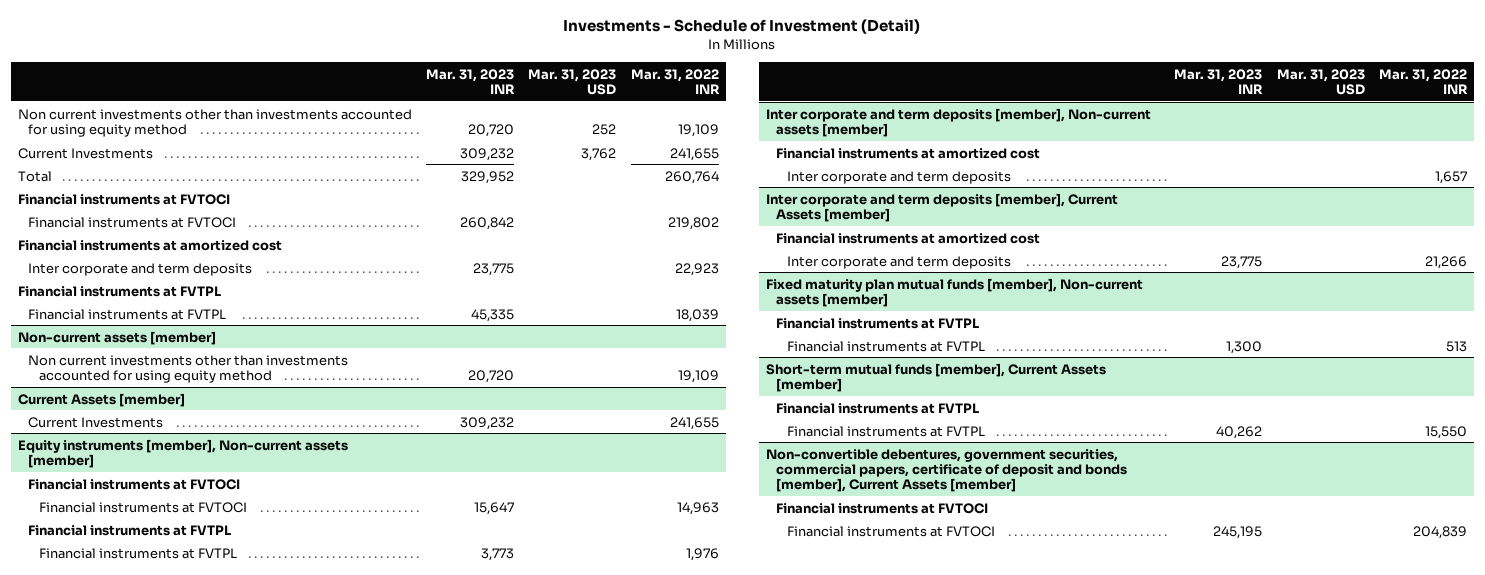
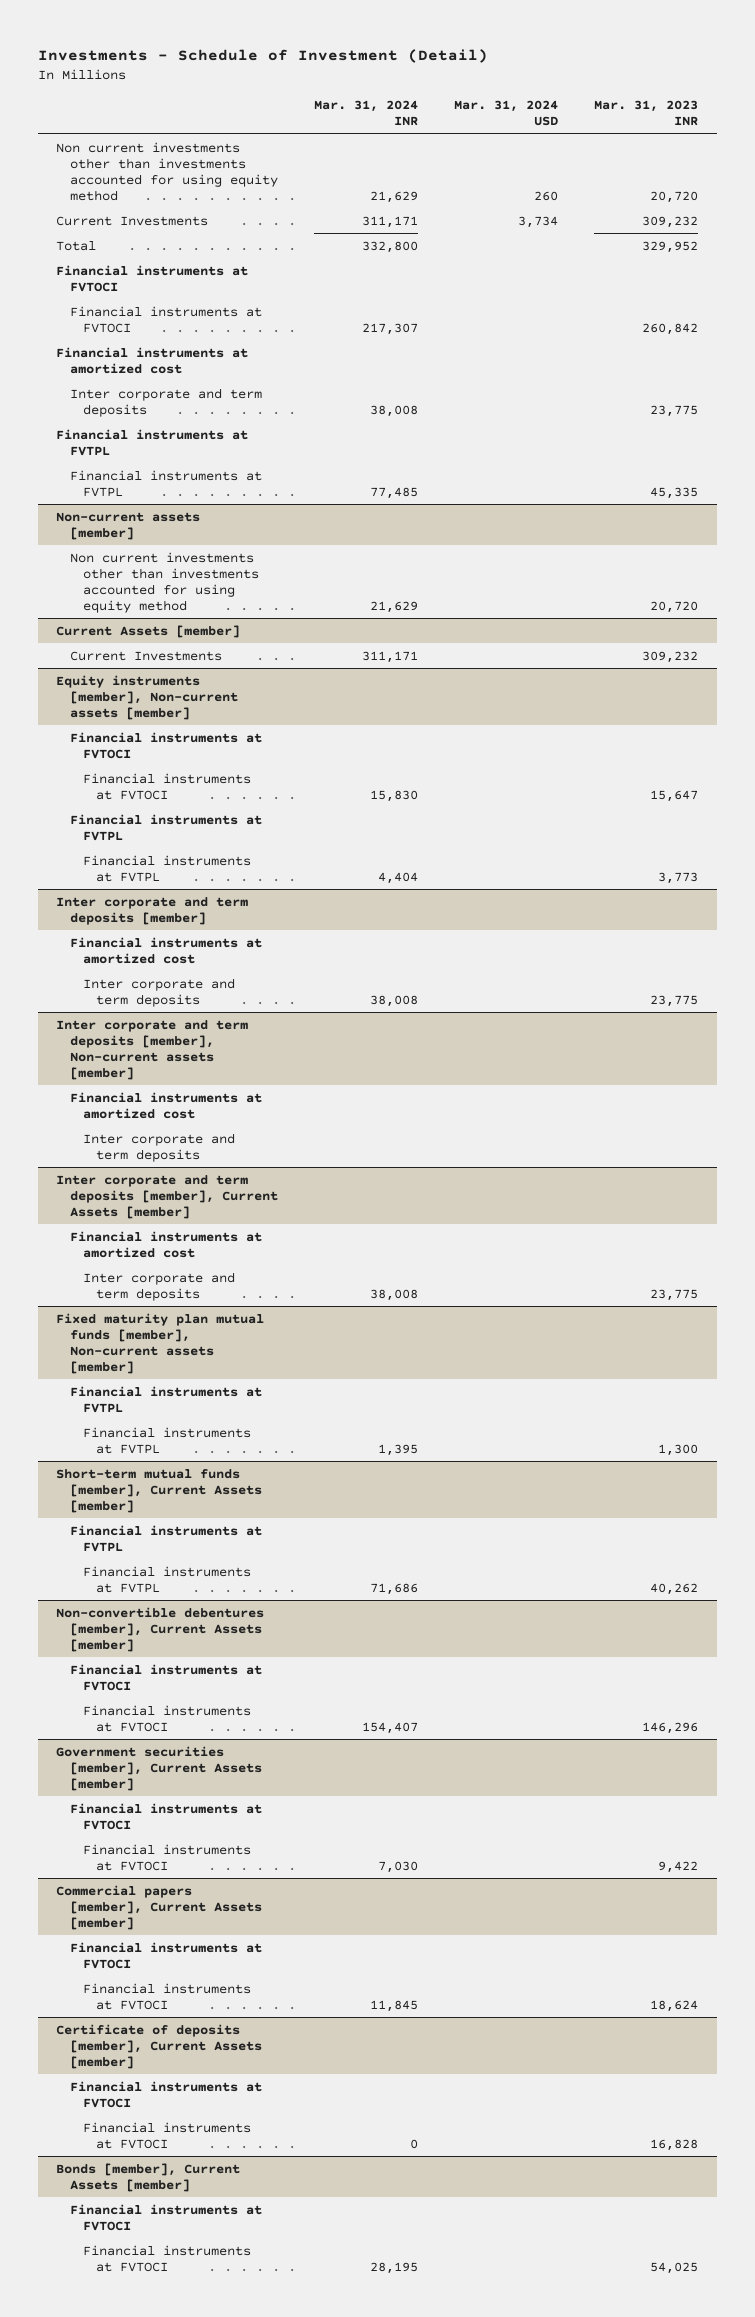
- | Mar. 31, 2023 INR | Mar. 31, 2023 USD | Mar. 31, 2022 INR
+ | Mar. 31, 2024 INR | Mar. 31, 2024 USD | Mar. 31, 2023 INR
+ Inter corporate and term deposits [member]
+ Financial instruments at amortized cost
+ Inter corporate and term deposits | 38,008 | | 23,775
- Non-convertible debentures, government securities, commercial papers, certificate of deposit and bonds [member], Current Assets [member]
+ Non-convertible debentures [member], Current Assets [member]
- Financial instruments at FVTOCI | 245,195 | | 204,839
+ Financial instruments at FVTOCI | 154,407 | | 146,296
+ Government securities [member], Current Assets [member]
+ Financial instruments at FVTOCI
+ Financial instruments at FVTOCI | 7,030 | | 9,422
+ Commercial papers [member], Current Assets [member]
+ Financial instruments at FVTOCI
+ Financial instruments at FVTOCI | 11,845 | | 18,624
+ Certificate of deposits [member], Current Assets [member]
+ Financial instruments at FVTOCI
+ Financial instruments at FVTOCI | 0 | | 16,828
+ Bonds [member], Current Assets [member]
+ Financial instruments at FVTOCI
+ Financial instruments at FVTOCI | 28,195 | | 54,025

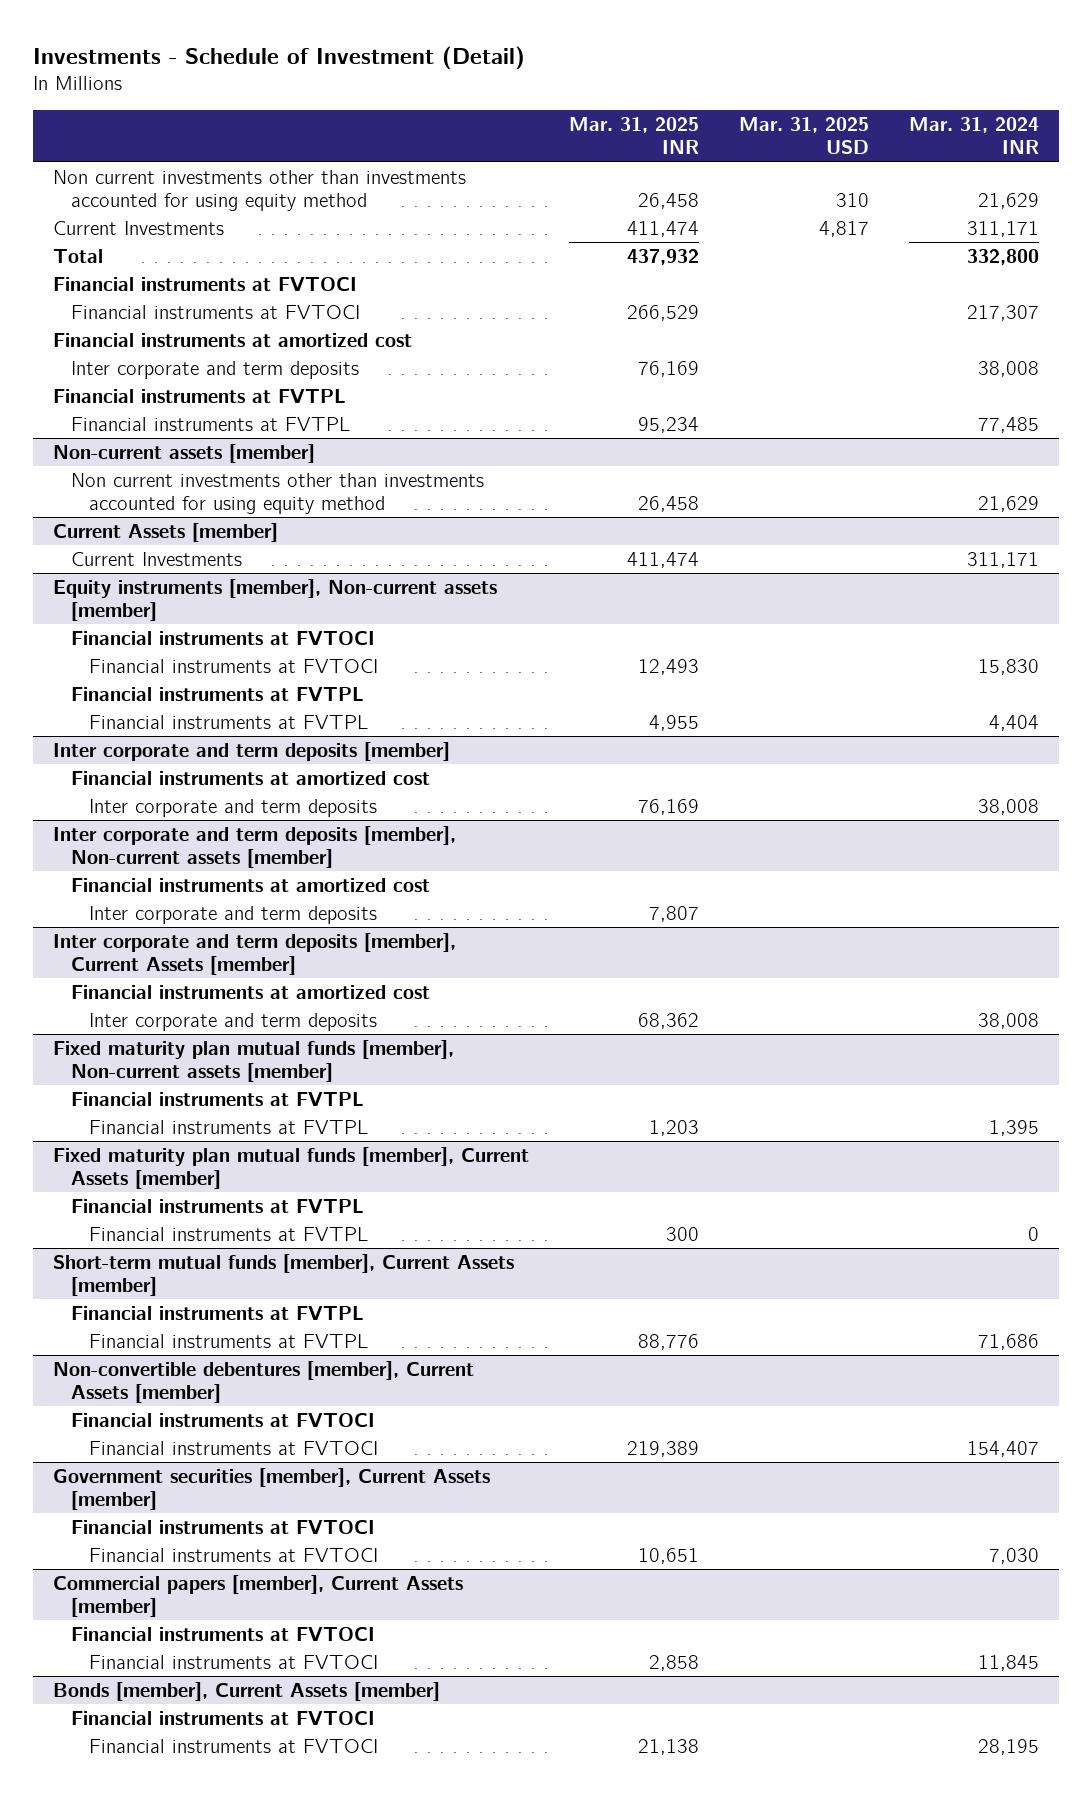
- | Mar. 31, 2024 INR | Mar. 31, 2024 USD | Mar. 31, 2023 INR
+ | Mar. 31, 2025 INR | Mar. 31, 2025 USD | Mar. 31, 2024 INR
+ Fixed maturity plan mutual funds [member], Current Assets [member]
+ Financial instruments at FVTPL
+ Financial instruments at FVTPL | 300 | | 0
- Certificate of deposits [member], Current Assets [member]
- Financial instruments at FVTOCI
- Financial instruments at FVTOCI | 0 | | 16,828

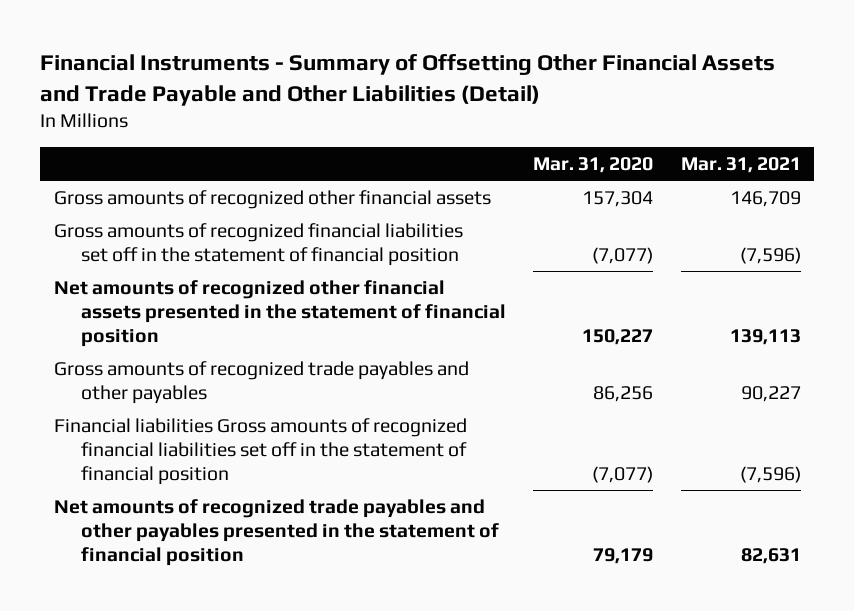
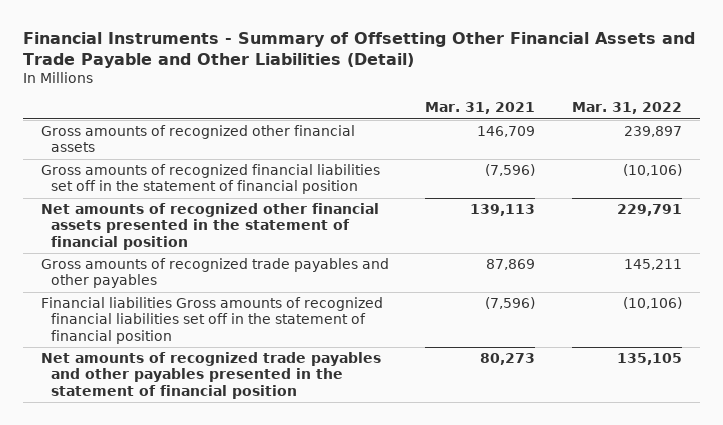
- | Mar. 31, 2020 | Mar. 31, 2021
+ | Mar. 31, 2021 | Mar. 31, 2022
- Gross amounts of recognized trade payables and other payables | 86,256 | 90,227
+ Gross amounts of recognized trade payables and other payables | 87,869 | 145,211
- Net amounts of recognized trade payables and other payables presented in the statement of financial position | 79,179 | 82,631
+ Net amounts of recognized trade payables and other payables presented in the statement of financial position | 80,273 | 135,105

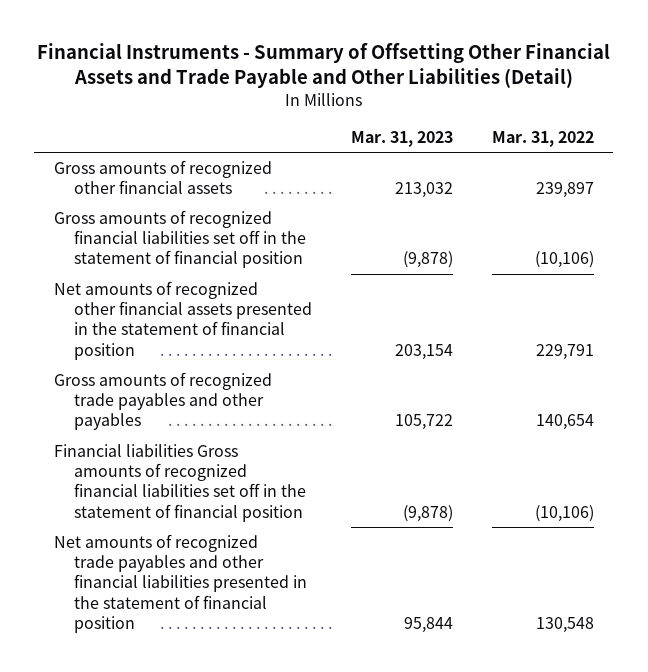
- | Mar. 31, 2021 | Mar. 31, 2022
+ | Mar. 31, 2023 | Mar. 31, 2022
- Gross amounts of recognized trade payables and other payables | 87,869 | 145,211
+ Gross amounts of recognized trade payables and other payables | 105,722 | 140,654
- Net amounts of recognized trade payables and other payables presented in the statement of financial position | 80,273 | 135,105
+ Net amounts of recognized trade payables and other financial liabilities presented in the statement of financial position | 95,844 | 130,548

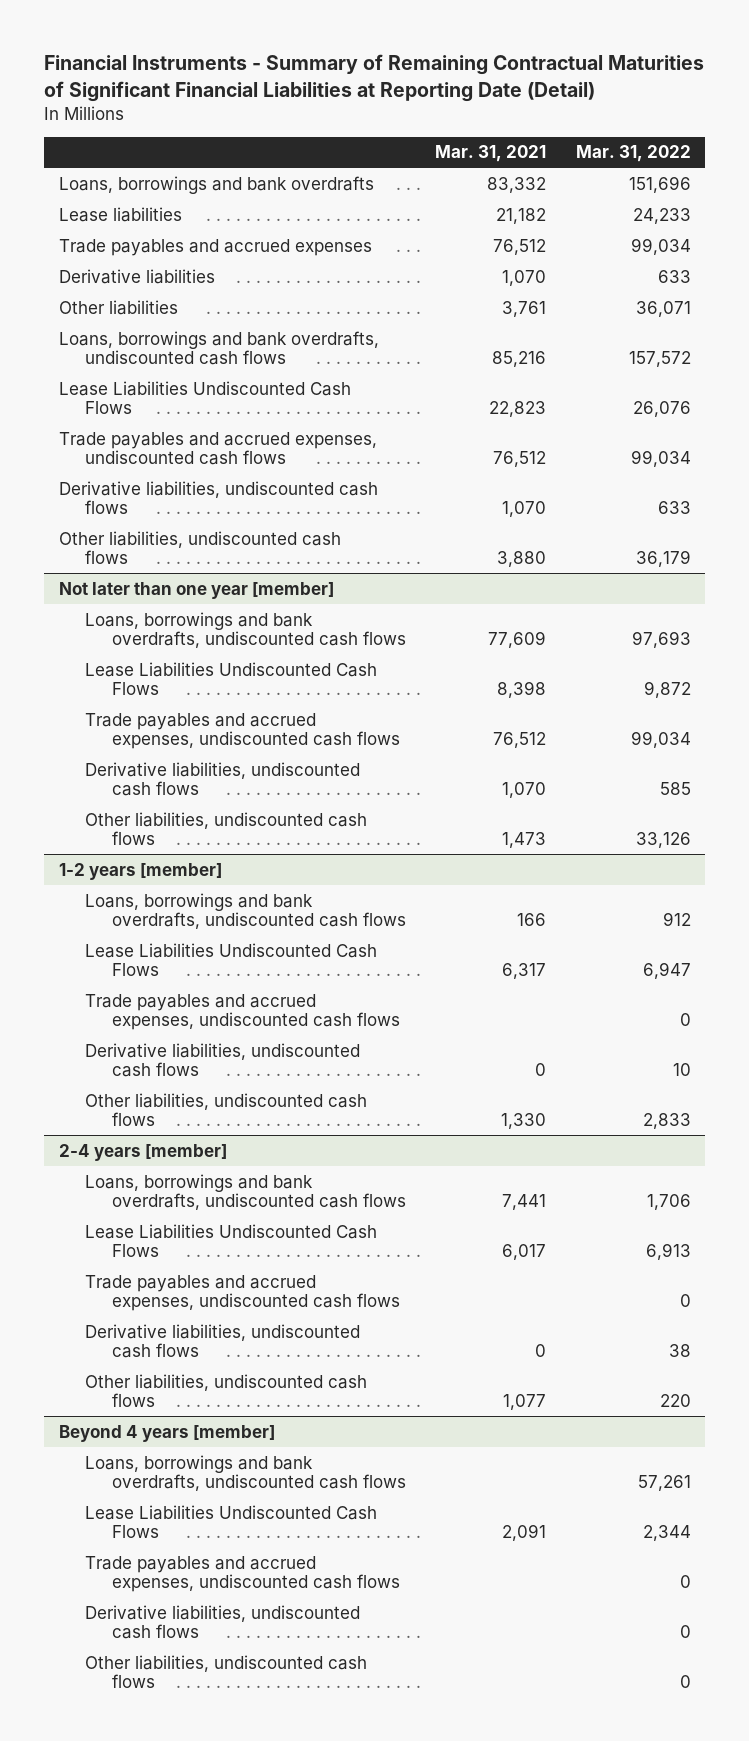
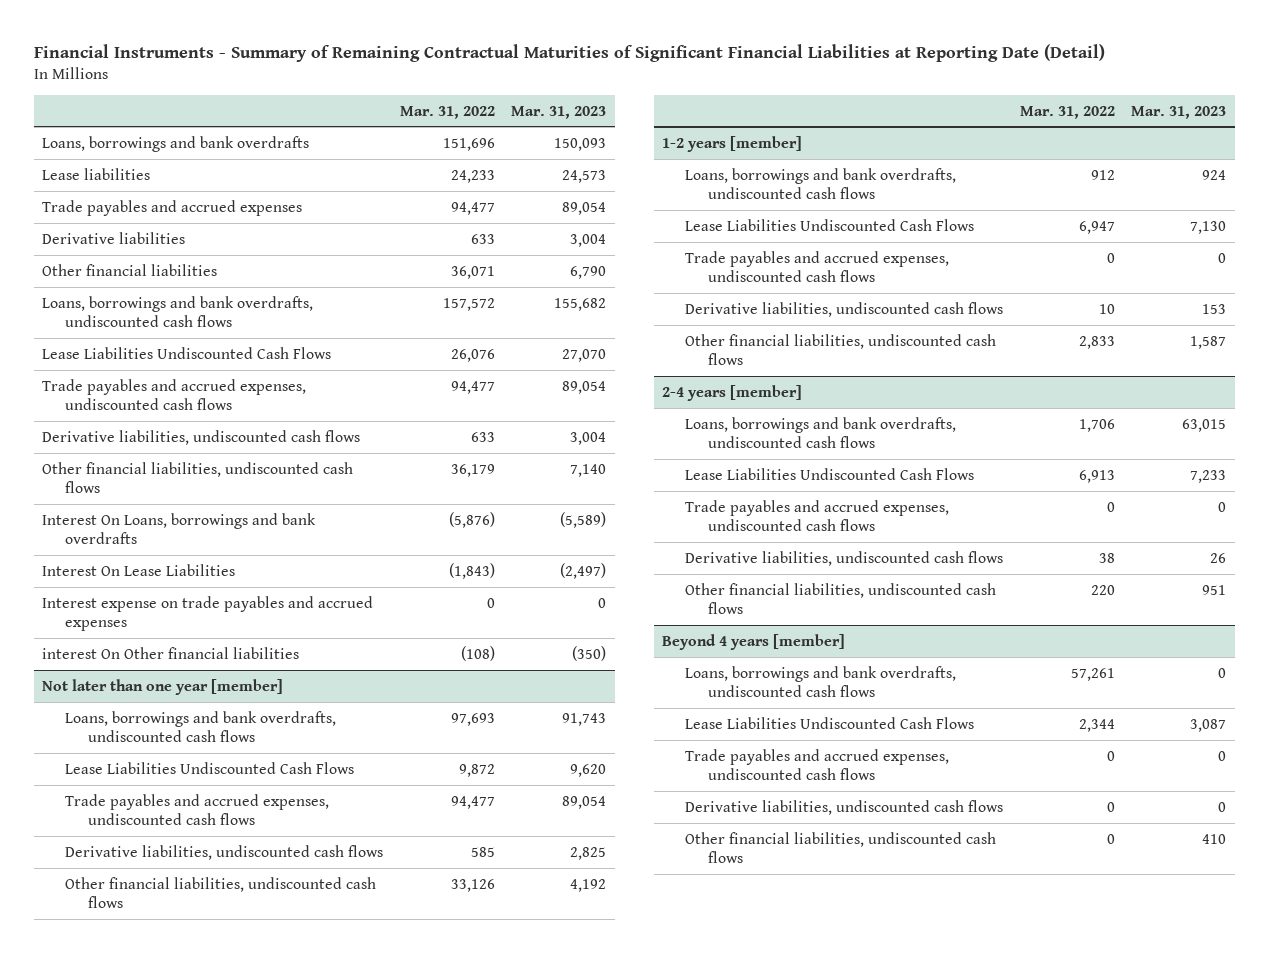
- | Mar. 31, 2021 | Mar. 31, 2022
+ | Mar. 31, 2022 | Mar. 31, 2023
- Trade payables and accrued expenses | 76,512 | 99,034
+ Trade payables and accrued expenses | 94,477 | 89,054
- Other liabilities | 3,761 | 36,071
+ Other financial liabilities | 36,071 | 6,790
- Trade payables and accrued expenses, undiscounted cash flows | 76,512 | 99,034
+ Trade payables and accrued expenses, undiscounted cash flows | 94,477 | 89,054
- Other liabilities, undiscounted cash flows | 3,880 | 36,179
+ Other financial liabilities, undiscounted cash flows | 36,179 | 7,140
+ Interest On Loans, borrowings and bank overdrafts | (5,876) | (5,589)
+ Interest On Lease Liabilities | (1,843) | (2,497)
+ Interest expense on trade payables and accrued expenses | 0 | 0
+ interest On Other financial liabilities | (108) | (350)
@ Not later than one year [member]
- Trade payables and accrued expenses, undiscounted cash flows | 76,512 | 99,034
+ Trade payables and accrued expenses, undiscounted cash flows | 94,477 | 89,054
- Other liabilities, undiscounted cash flows | 1,473 | 33,126
+ Other financial liabilities, undiscounted cash flows | 33,126 | 4,192
@ 1-2 years [member]
- Other liabilities, undiscounted cash flows | 1,330 | 2,833
+ Other financial liabilities, undiscounted cash flows | 2,833 | 1,587
@ 2-4 years [member]
- Other liabilities, undiscounted cash flows | 1,077 | 220
+ Other financial liabilities, undiscounted cash flows | 220 | 951
@ Beyond 4 years [member]
- Other liabilities, undiscounted cash flows | | 0
+ Other financial liabilities, undiscounted cash flows | 0 | 410

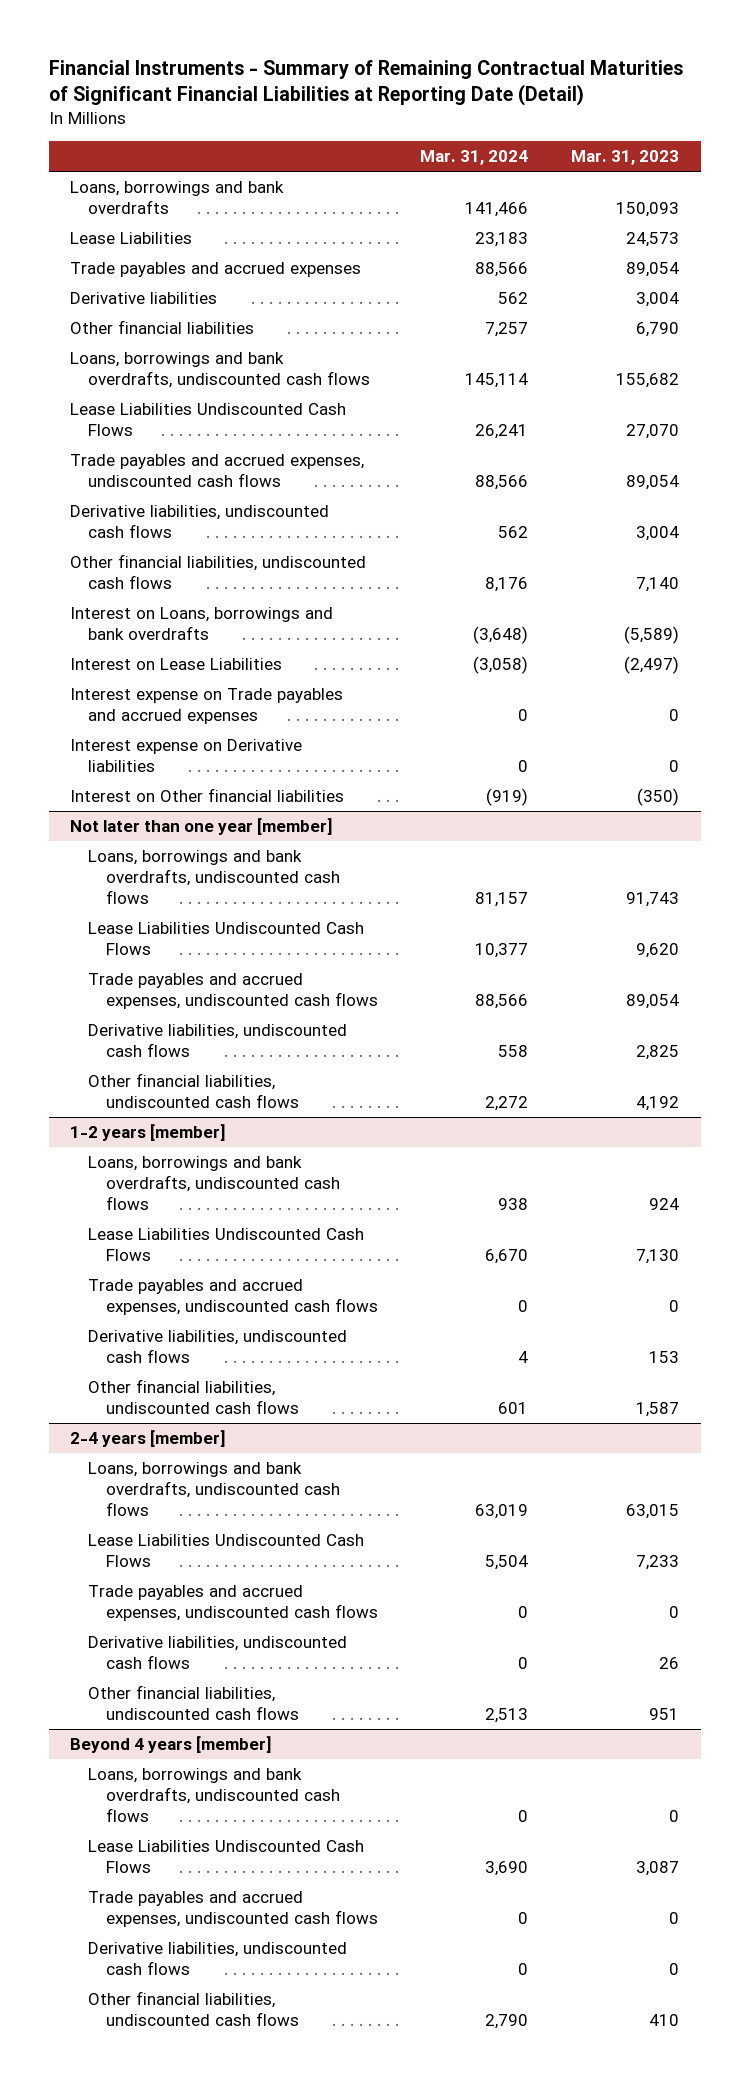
- | Mar. 31, 2022 | Mar. 31, 2023
+ | Mar. 31, 2024 | Mar. 31, 2023
- Lease liabilities | 24,233 | 24,573
+ Lease Liabilities | 23,183 | 24,573
- Interest On Loans, borrowings and bank overdrafts | (5,876) | (5,589)
- Interest On Lease Liabilities | (1,843) | (2,497)
- Interest expense on trade payables and accrued expenses | 0 | 0
- interest On Other financial liabilities | (108) | (350)
+ Interest on Loans, borrowings and bank overdrafts | (3,648) | (5,589)
+ Interest on Lease Liabilities | (3,058) | (2,497)
+ Interest expense on Trade payables and accrued expenses | 0 | 0
+ Interest expense on Derivative liabilities | 0 | 0
+ Interest on Other financial liabilities | (919) | (350)

